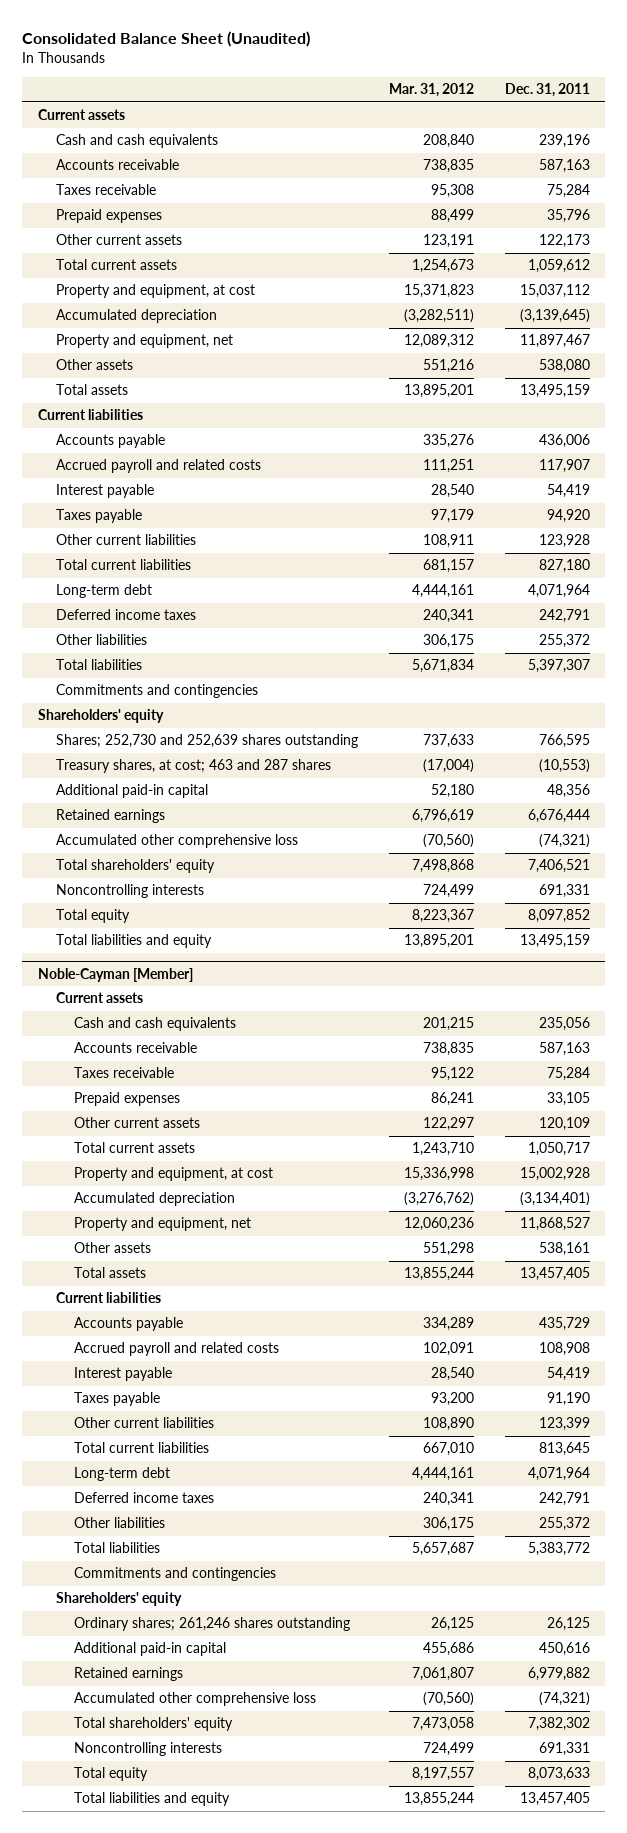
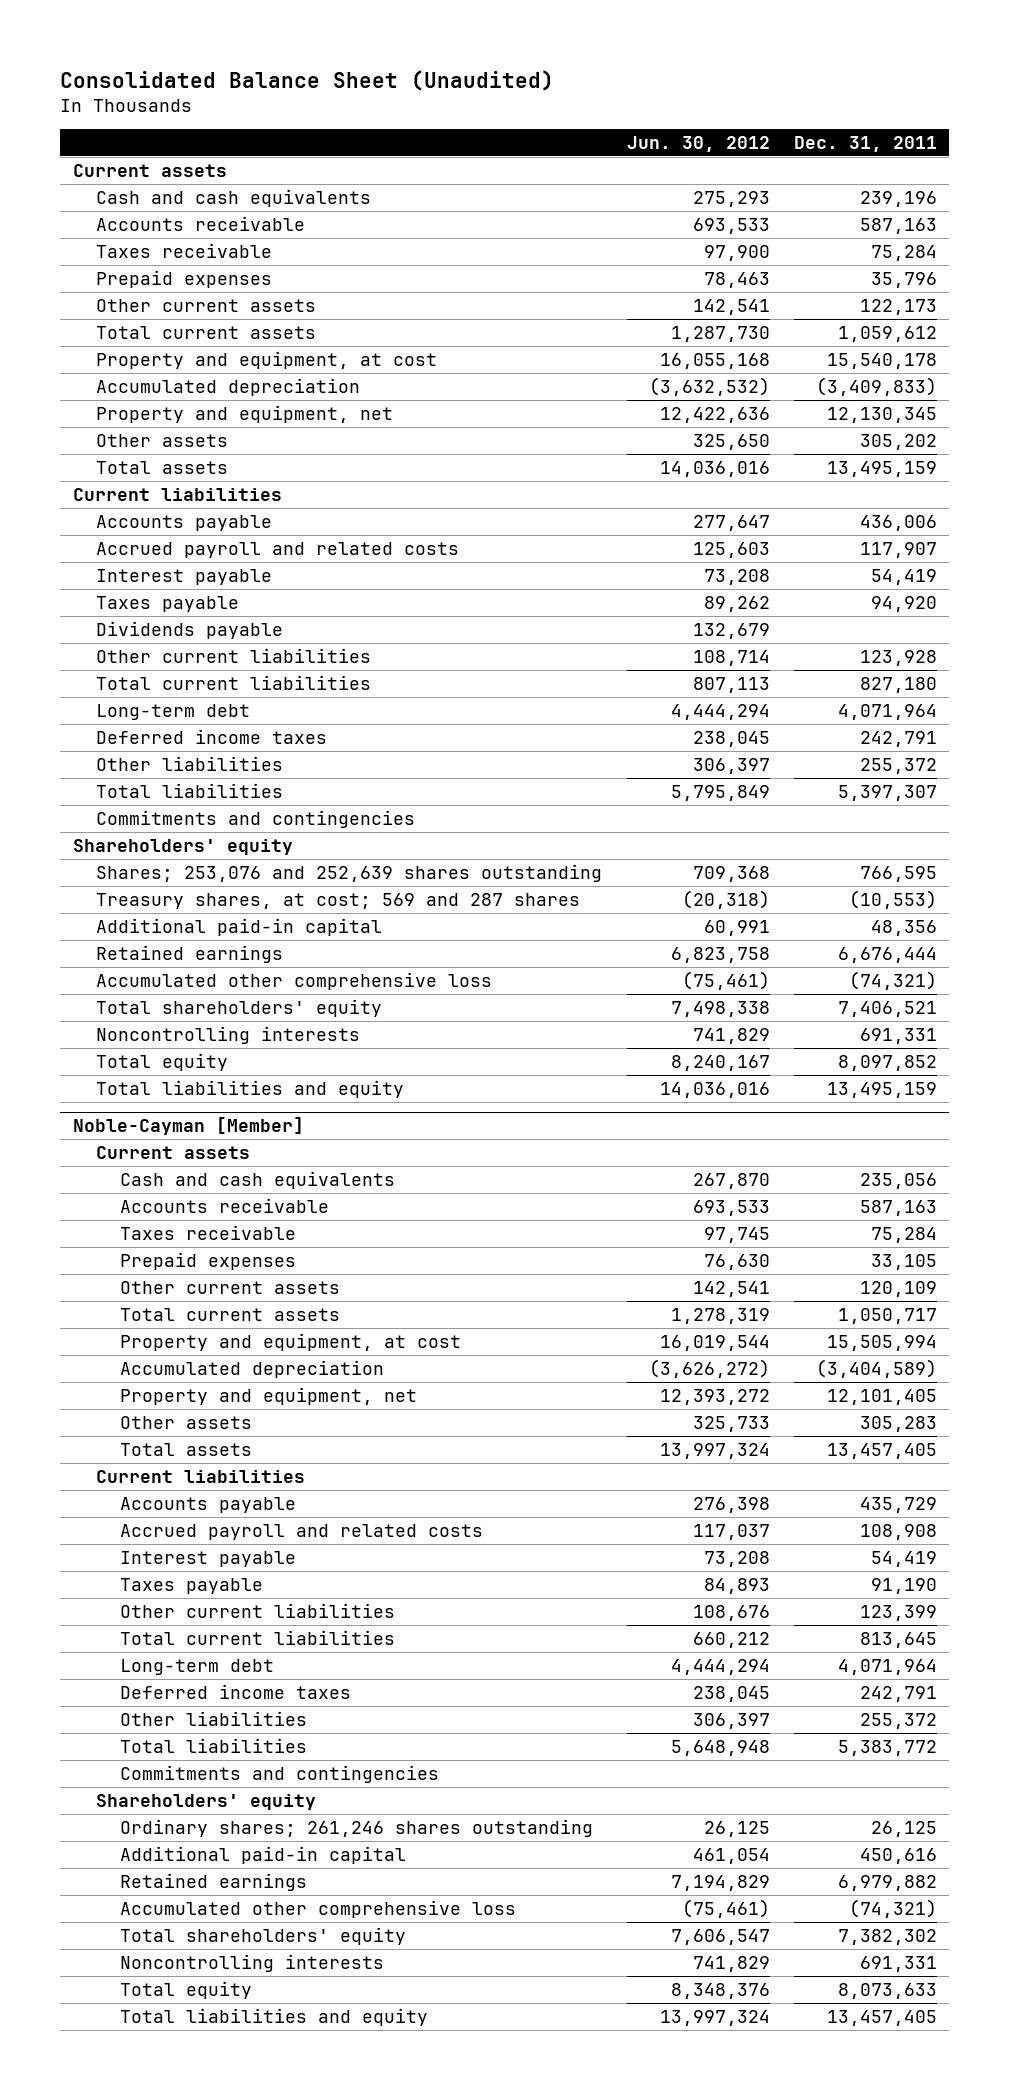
- | Mar. 31, 2012 | Dec. 31, 2011
+ | Jun. 30, 2012 | Dec. 31, 2011
- Property and equipment, at cost | 15,371,823 | 15,037,112
- Accumulated depreciation | (3,282,511) | (3,139,645)
- Property and equipment, net | 12,089,312 | 11,897,467
- Other assets | 551,216 | 538,080
+ Property and equipment, at cost | 16,055,168 | 15,540,178
+ Accumulated depreciation | (3,632,532) | (3,409,833)
+ Property and equipment, net | 12,422,636 | 12,130,345
+ Other assets | 325,650 | 305,202
+ Dividends payable | 132,679 |
- Shares; 252,730 and 252,639 shares outstanding | 737,633 | 766,595
- Treasury shares, at cost; 463 and 287 shares | (17,004) | (10,553)
+ Shares; 253,076 and 252,639 shares outstanding | 709,368 | 766,595
+ Treasury shares, at cost; 569 and 287 shares | (20,318) | (10,553)
@ Noble-Cayman [Member]
- Property and equipment, at cost | 15,336,998 | 15,002,928
- Accumulated depreciation | (3,276,762) | (3,134,401)
- Property and equipment, net | 12,060,236 | 11,868,527
- Other assets | 551,298 | 538,161
+ Property and equipment, at cost | 16,019,544 | 15,505,994
+ Accumulated depreciation | (3,626,272) | (3,404,589)
+ Property and equipment, net | 12,393,272 | 12,101,405
+ Other assets | 325,733 | 305,283

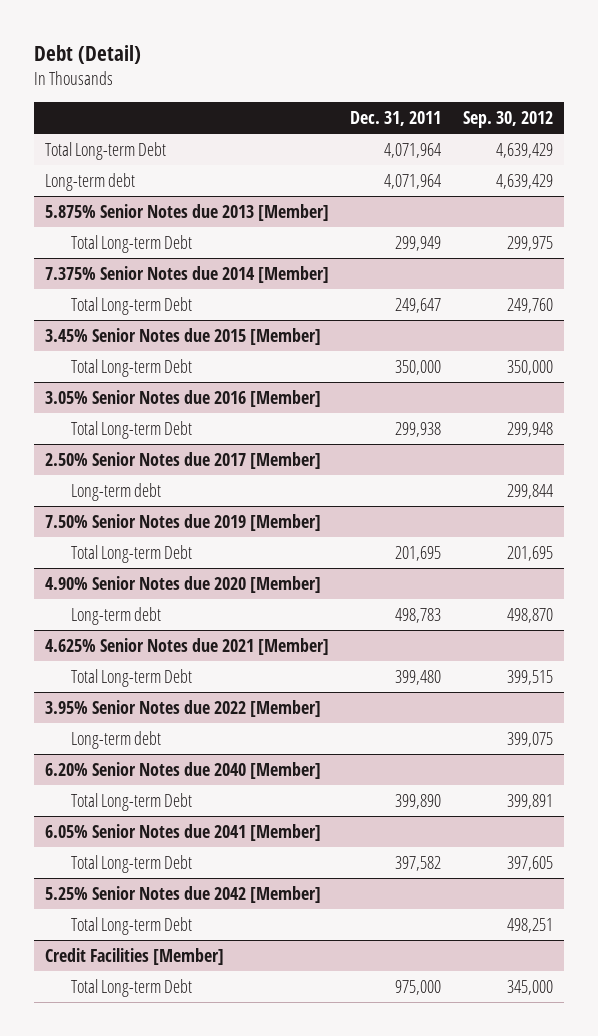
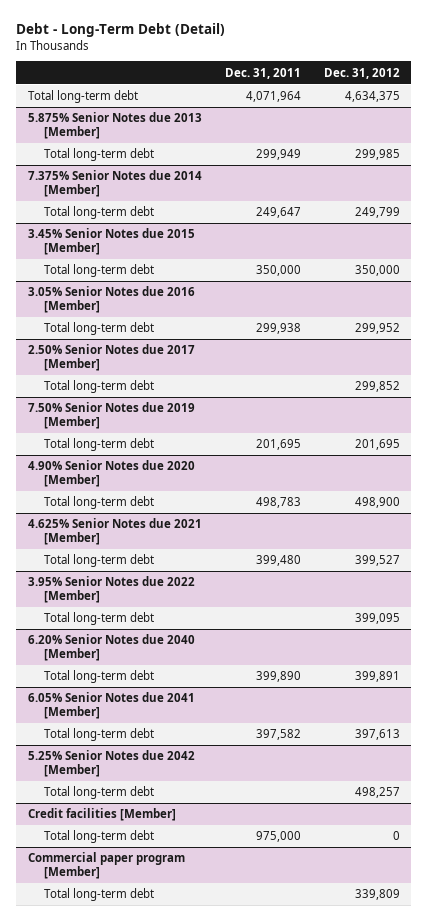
- Debt (Detail)
+ Debt - Long-Term Debt (Detail)
- | Dec. 31, 2011 | Sep. 30, 2012
+ | Dec. 31, 2011 | Dec. 31, 2012
- Total Long-term Debt | 4,071,964 | 4,639,429
- Long-term debt | 4,071,964 | 4,639,429
+ Total long-term debt | 4,071,964 | 4,634,375
@ 5.875% Senior Notes due 2013 [Member]
- Total Long-term Debt | 299,949 | 299,975
+ Total long-term debt | 299,949 | 299,985
@ 7.375% Senior Notes due 2014 [Member]
- Total Long-term Debt | 249,647 | 249,760
+ Total long-term debt | 249,647 | 249,799
@ 3.45% Senior Notes due 2015 [Member]
- Total Long-term Debt | 350,000 | 350,000
+ Total long-term debt | 350,000 | 350,000
@ 3.05% Senior Notes due 2016 [Member]
- Total Long-term Debt | 299,938 | 299,948
+ Total long-term debt | 299,938 | 299,952
@ 2.50% Senior Notes due 2017 [Member]
- Long-term debt | | 299,844
+ Total long-term debt | | 299,852
@ 7.50% Senior Notes due 2019 [Member]
- Total Long-term Debt | 201,695 | 201,695
+ Total long-term debt | 201,695 | 201,695
@ 4.90% Senior Notes due 2020 [Member]
- Long-term debt | 498,783 | 498,870
+ Total long-term debt | 498,783 | 498,900
@ 4.625% Senior Notes due 2021 [Member]
- Total Long-term Debt | 399,480 | 399,515
+ Total long-term debt | 399,480 | 399,527
@ 3.95% Senior Notes due 2022 [Member]
- Long-term debt | | 399,075
+ Total long-term debt | | 399,095
@ 6.20% Senior Notes due 2040 [Member]
- Total Long-term Debt | 399,890 | 399,891
+ Total long-term debt | 399,890 | 399,891
@ 6.05% Senior Notes due 2041 [Member]
- Total Long-term Debt | 397,582 | 397,605
+ Total long-term debt | 397,582 | 397,613
@ 5.25% Senior Notes due 2042 [Member]
- Total Long-term Debt | | 498,251
- Credit Facilities [Member]
- Total Long-term Debt | 975,000 | 345,000
@ 5.25% Senior Notes due 2042 [Member]
+ Total long-term debt | | 498,257
+ Credit facilities [Member]
+ Total long-term debt | 975,000 | 0
+ Commercial paper program [Member]
+ Total long-term debt | | 339,809

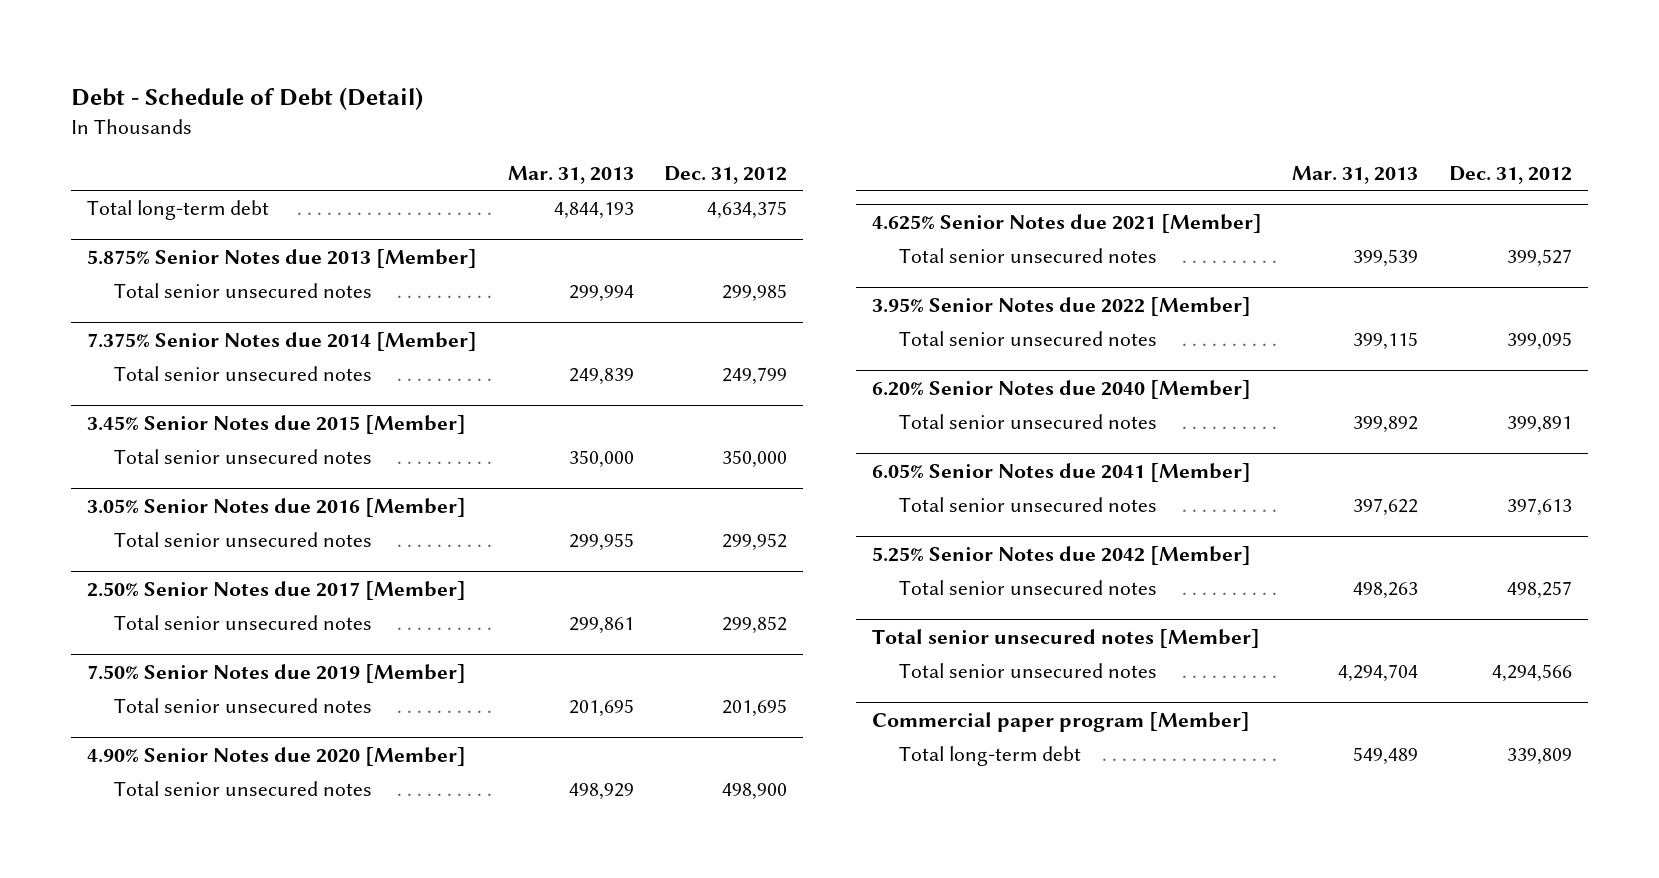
- Debt - Long-Term Debt (Detail)
+ Debt - Schedule of Debt (Detail)
- | Dec. 31, 2011 | Dec. 31, 2012
+ | Mar. 31, 2013 | Dec. 31, 2012
@ 5.875% Senior Notes due 2013 [Member]
- Total long-term debt | 299,949 | 299,985
+ Total senior unsecured notes | 299,994 | 299,985
@ 7.375% Senior Notes due 2014 [Member]
- Total long-term debt | 249,647 | 249,799
+ Total senior unsecured notes | 249,839 | 249,799
@ 3.45% Senior Notes due 2015 [Member]
- Total long-term debt | 350,000 | 350,000
+ Total senior unsecured notes | 350,000 | 350,000
@ 3.05% Senior Notes due 2016 [Member]
- Total long-term debt | 299,938 | 299,952
+ Total senior unsecured notes | 299,955 | 299,952
@ 2.50% Senior Notes due 2017 [Member]
- Total long-term debt | | 299,852
+ Total senior unsecured notes | 299,861 | 299,852
@ 7.50% Senior Notes due 2019 [Member]
- Total long-term debt | 201,695 | 201,695
+ Total senior unsecured notes | 201,695 | 201,695
@ 4.90% Senior Notes due 2020 [Member]
- Total long-term debt | 498,783 | 498,900
+ Total senior unsecured notes | 498,929 | 498,900
@ 4.625% Senior Notes due 2021 [Member]
- Total long-term debt | 399,480 | 399,527
+ Total senior unsecured notes | 399,539 | 399,527
@ 3.95% Senior Notes due 2022 [Member]
- Total long-term debt | | 399,095
+ Total senior unsecured notes | 399,115 | 399,095
@ 6.20% Senior Notes due 2040 [Member]
- Total long-term debt | 399,890 | 399,891
+ Total senior unsecured notes | 399,892 | 399,891
@ 6.05% Senior Notes due 2041 [Member]
- Total long-term debt | 397,582 | 397,613
+ Total senior unsecured notes | 397,622 | 397,613
@ 5.25% Senior Notes due 2042 [Member]
- Total long-term debt | | 498,257
- Credit facilities [Member]
- Total long-term debt | 975,000 | 0
@ 5.25% Senior Notes due 2042 [Member]
+ Total senior unsecured notes | 498,263 | 498,257
+ Total senior unsecured notes [Member]
+ Total senior unsecured notes | 4,294,704 | 4,294,566

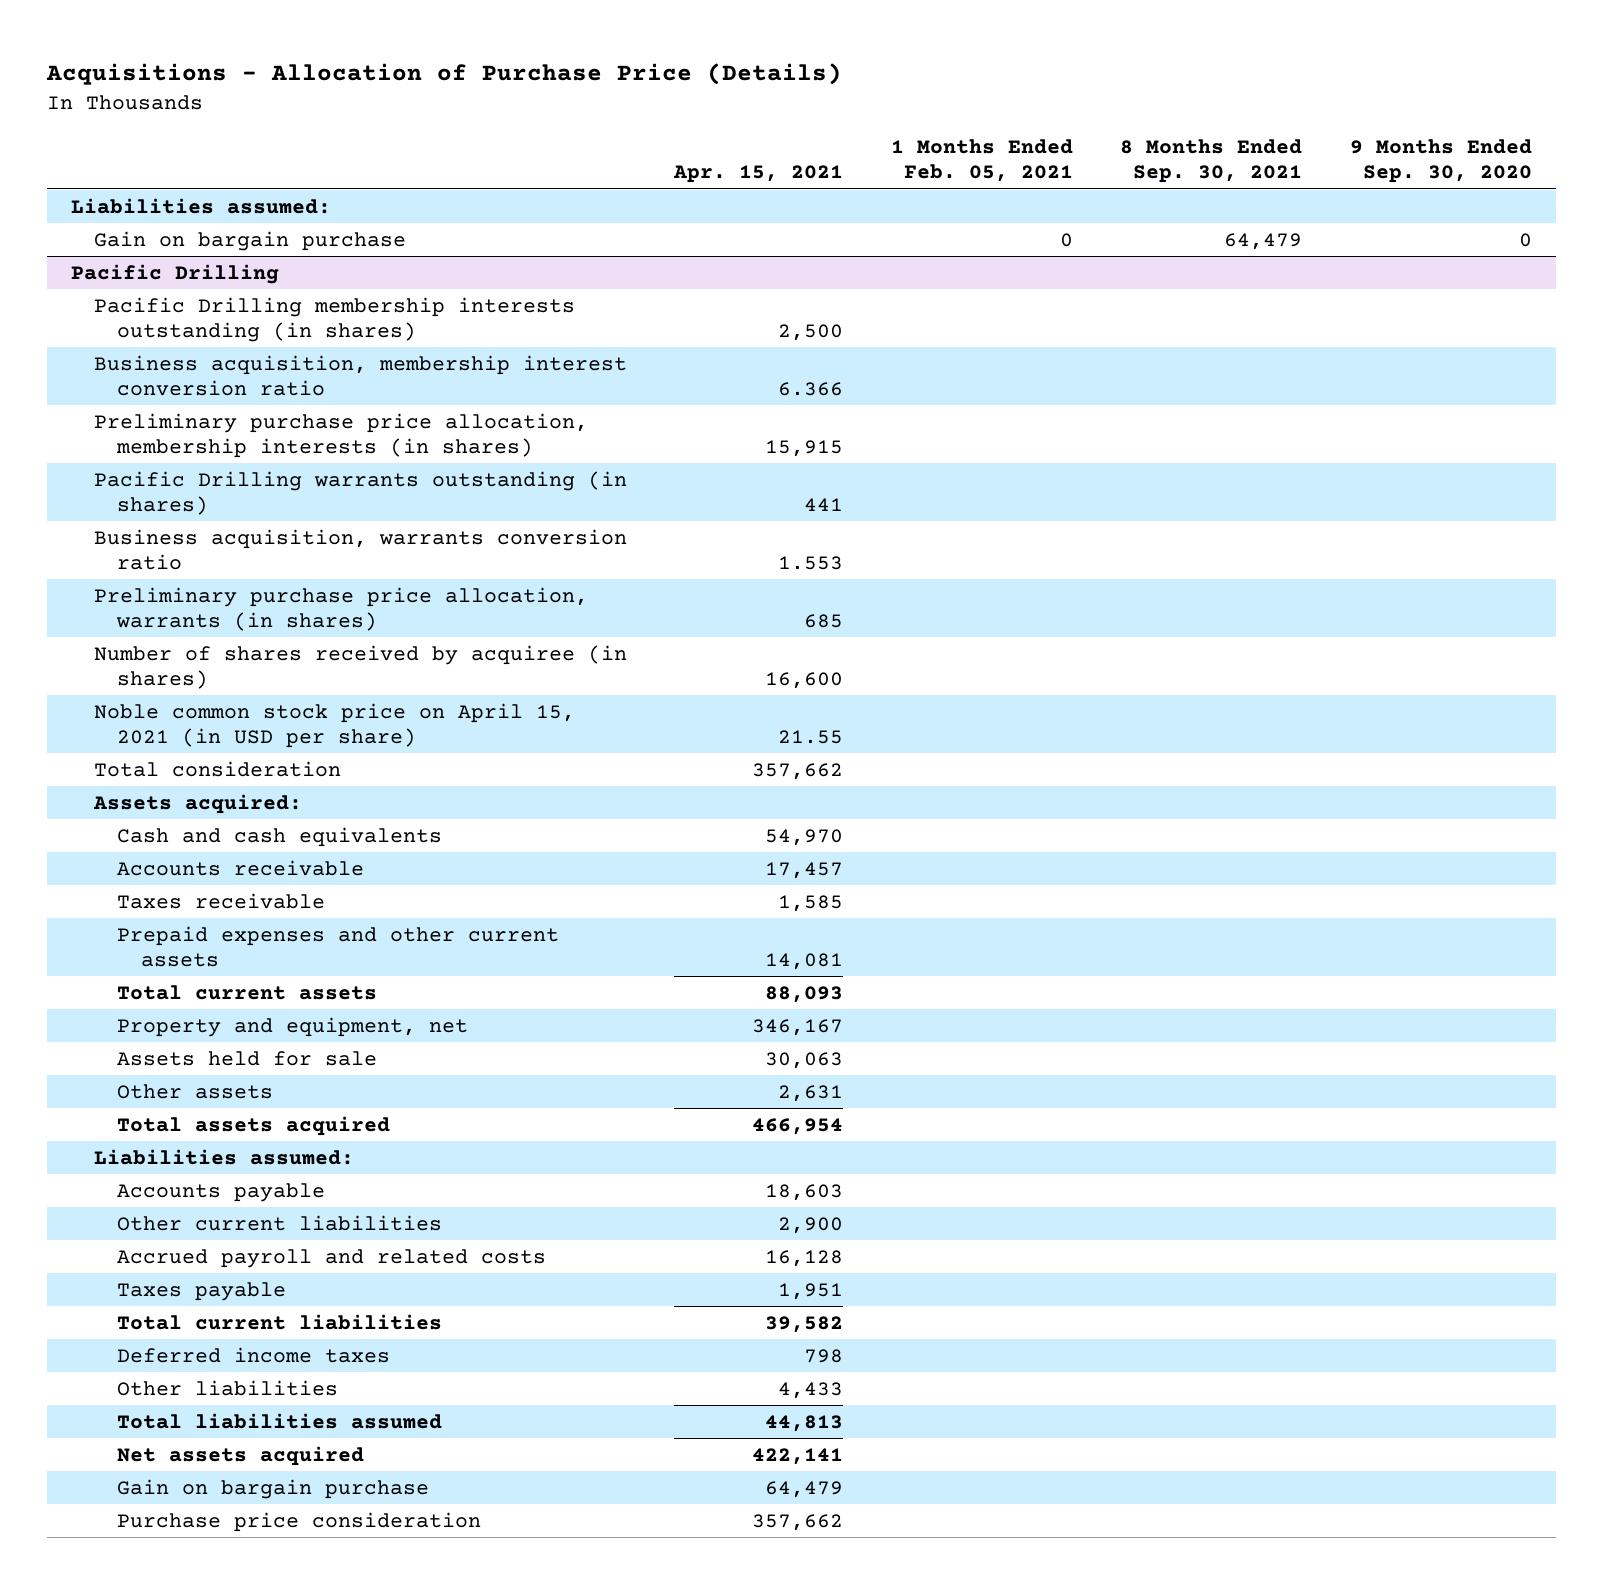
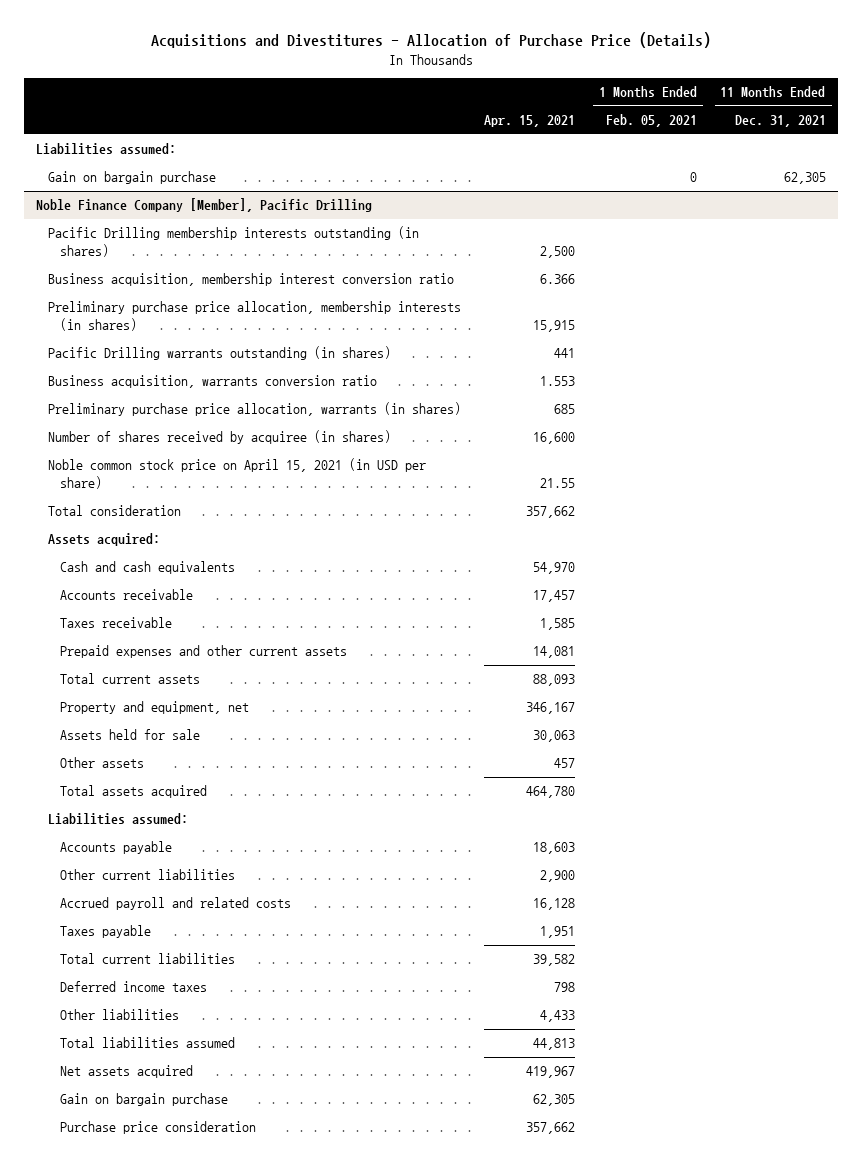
- Acquisitions - Allocation of Purchase Price (Details)
+ Acquisitions and Divestitures - Allocation of Purchase Price (Details)
- | Apr. 15, 2021 | 1 Months Ended Feb. 05, 2021 | 8 Months Ended Sep. 30, 2021 | 9 Months Ended Sep. 30, 2020
+ | Apr. 15, 2021 | 1 Months Ended Feb. 05, 2021 | 11 Months Ended Dec. 31, 2021
- Pacific Drilling
+ Noble Finance Company [Member], Pacific Drilling
- Other assets | 2,631 | | |
- Total assets acquired | 466,954 | | |
+ Other assets | 457 | |
+ Total assets acquired | 464,780 | |
- Net assets acquired | 422,141 | | |
- Gain on bargain purchase | 64,479 | | |
+ Net assets acquired | 419,967 | |
+ Gain on bargain purchase | 62,305 | |

